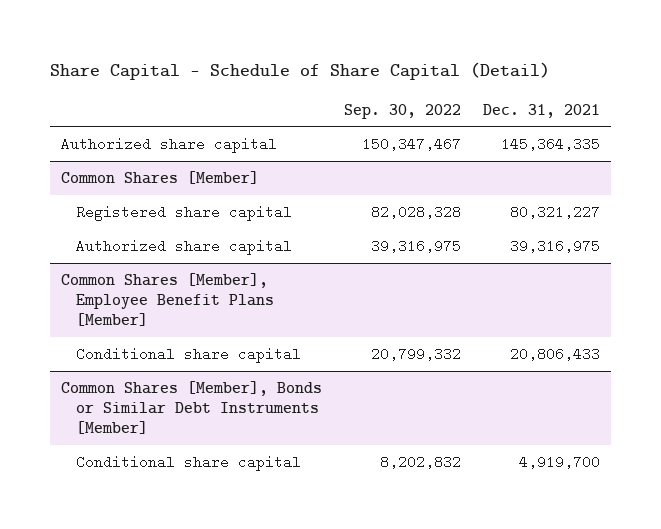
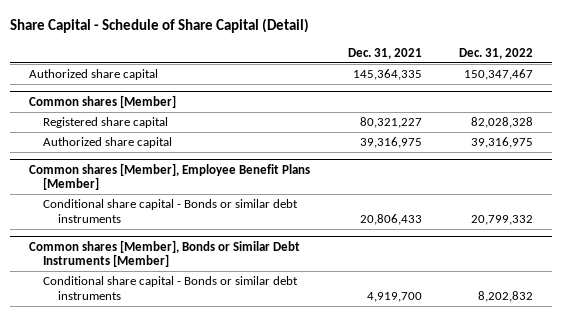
- | Sep. 30, 2022 | Dec. 31, 2021
+ | Dec. 31, 2021 | Dec. 31, 2022
- Common Shares [Member]
+ Common shares [Member]
- Common Shares [Member], Employee Benefit Plans [Member]
- Conditional share capital | 20,799,332 | 20,806,433
- Common Shares [Member], Bonds or Similar Debt Instruments [Member]
- Conditional share capital | 8,202,832 | 4,919,700
+ Common shares [Member], Employee Benefit Plans [Member]
+ Conditional share capital - Bonds or similar debt instruments | 20,806,433 | 20,799,332
+ Common shares [Member], Bonds or Similar Debt Instruments [Member]
+ Conditional share capital - Bonds or similar debt instruments | 4,919,700 | 8,202,832

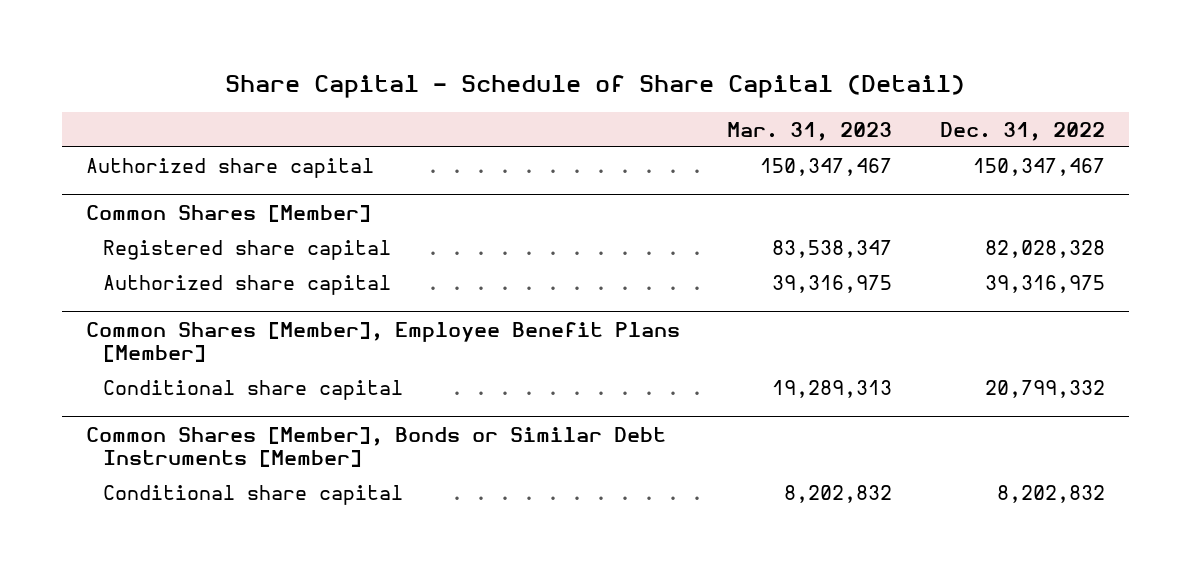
- | Dec. 31, 2021 | Dec. 31, 2022
+ | Mar. 31, 2023 | Dec. 31, 2022
- Common shares [Member]
+ Common Shares [Member]
- Common shares [Member], Employee Benefit Plans [Member]
- Conditional share capital - Bonds or similar debt instruments | 20,806,433 | 20,799,332
- Common shares [Member], Bonds or Similar Debt Instruments [Member]
- Conditional share capital - Bonds or similar debt instruments | 4,919,700 | 8,202,832
+ Common Shares [Member], Employee Benefit Plans [Member]
+ Conditional share capital | 19,289,313 | 20,799,332
+ Common Shares [Member], Bonds or Similar Debt Instruments [Member]
+ Conditional share capital | 8,202,832 | 8,202,832

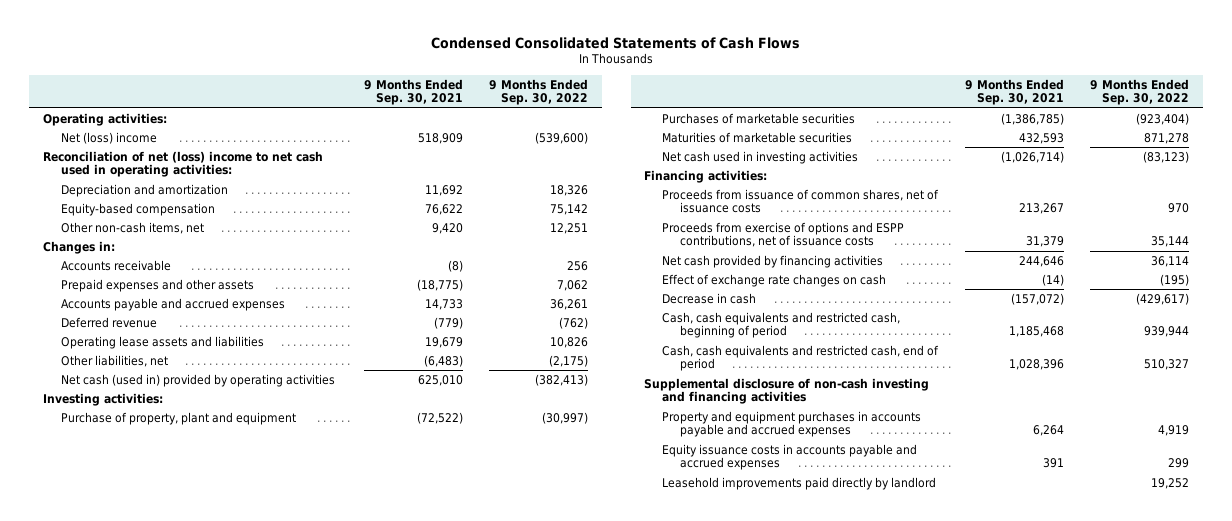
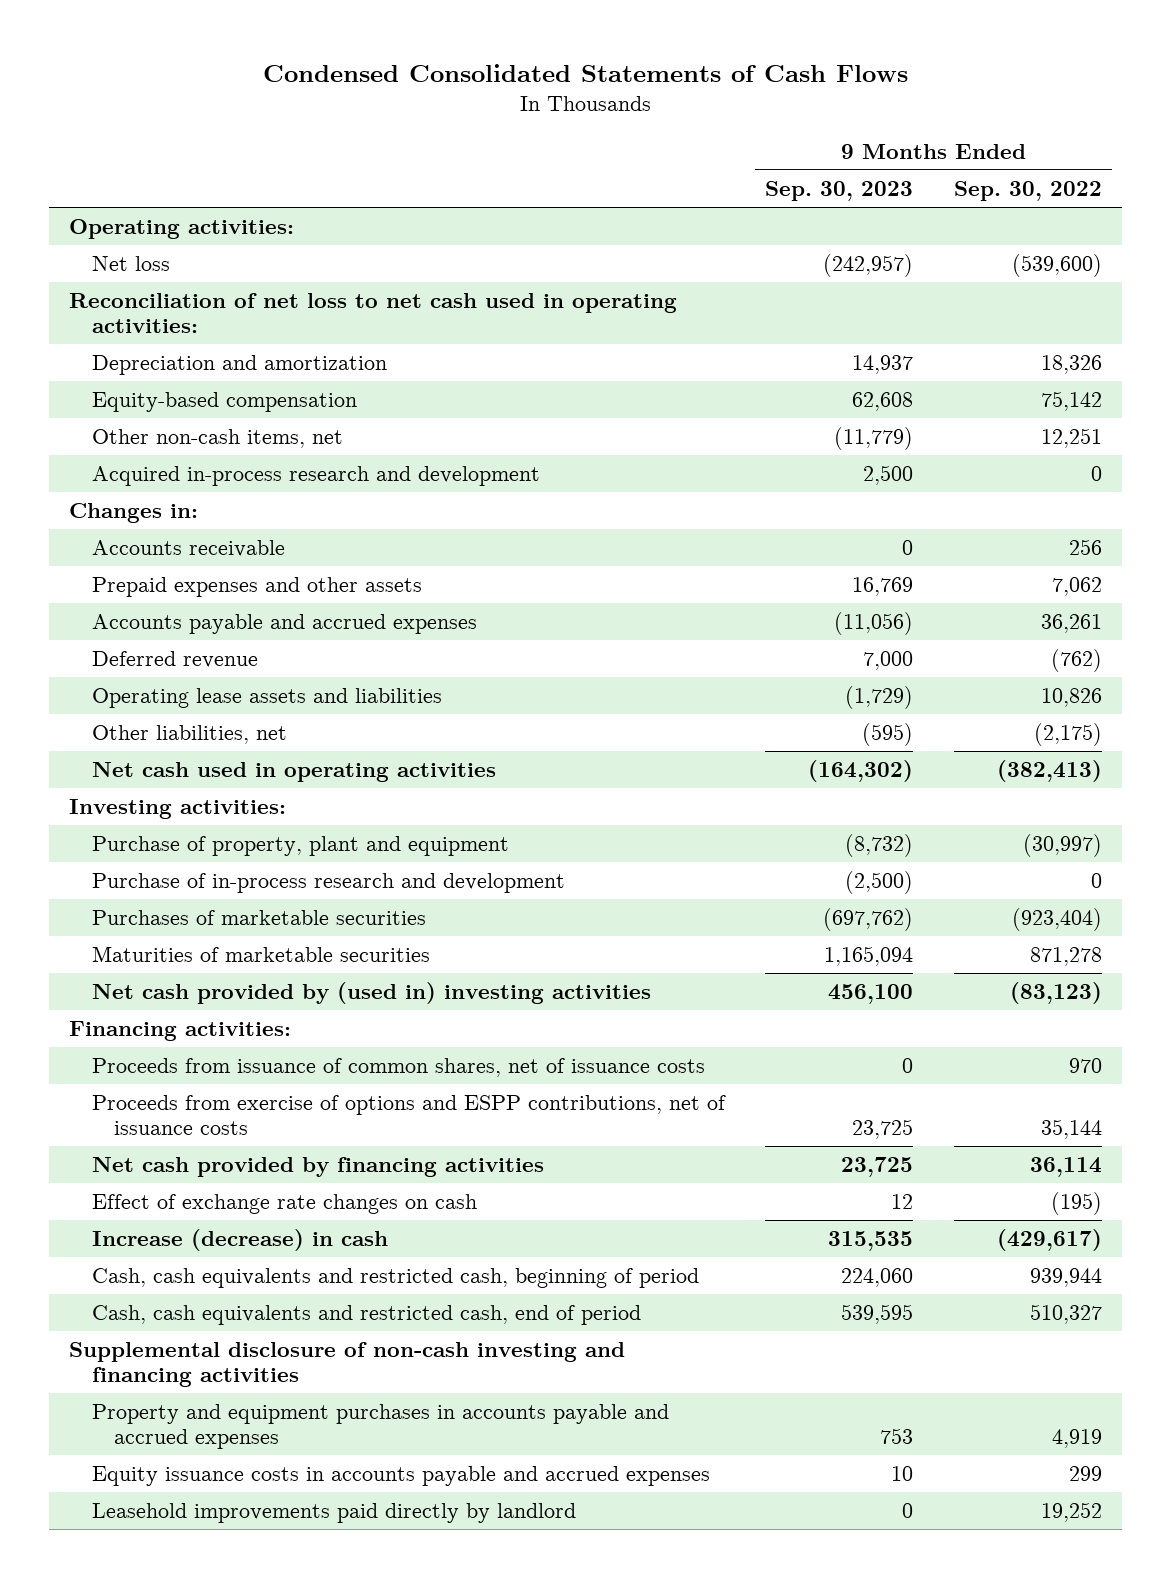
- | 9 Months Ended Sep. 30, 2021 | 9 Months Ended Sep. 30, 2022
+ | 9 Months Ended Sep. 30, 2023 | 9 Months Ended Sep. 30, 2022
- Net (loss) income | 518,909 | (539,600)
- Reconciliation of net (loss) income to net cash used in operating activities:
+ Net loss | (242,957) | (539,600)
+ Reconciliation of net loss to net cash used in operating activities:
+ Acquired in-process research and development | 2,500 | 0
- Net cash (used in) provided by operating activities | 625,010 | (382,413)
+ Net cash used in operating activities | (164,302) | (382,413)
+ Purchase of in-process research and development | (2,500) | 0
- Net cash used in investing activities | (1,026,714) | (83,123)
+ Net cash provided by (used in) investing activities | 456,100 | (83,123)
- Decrease in cash | (157,072) | (429,617)
+ Increase (decrease) in cash | 315,535 | (429,617)

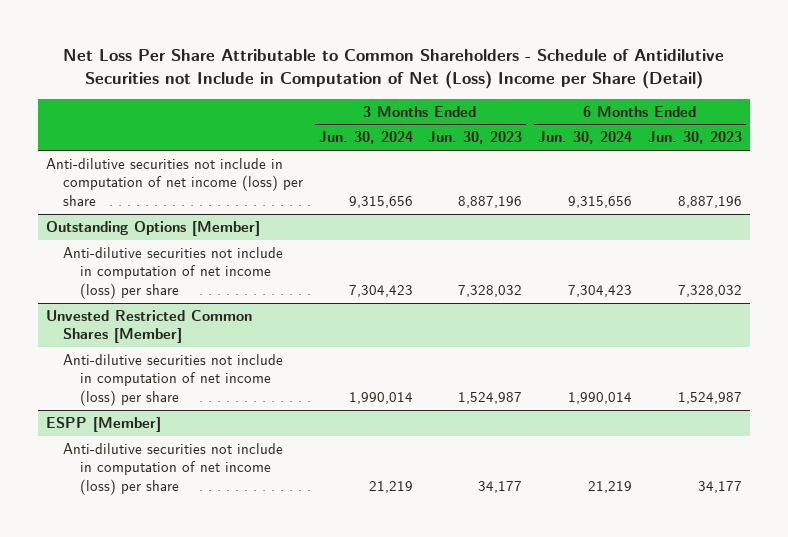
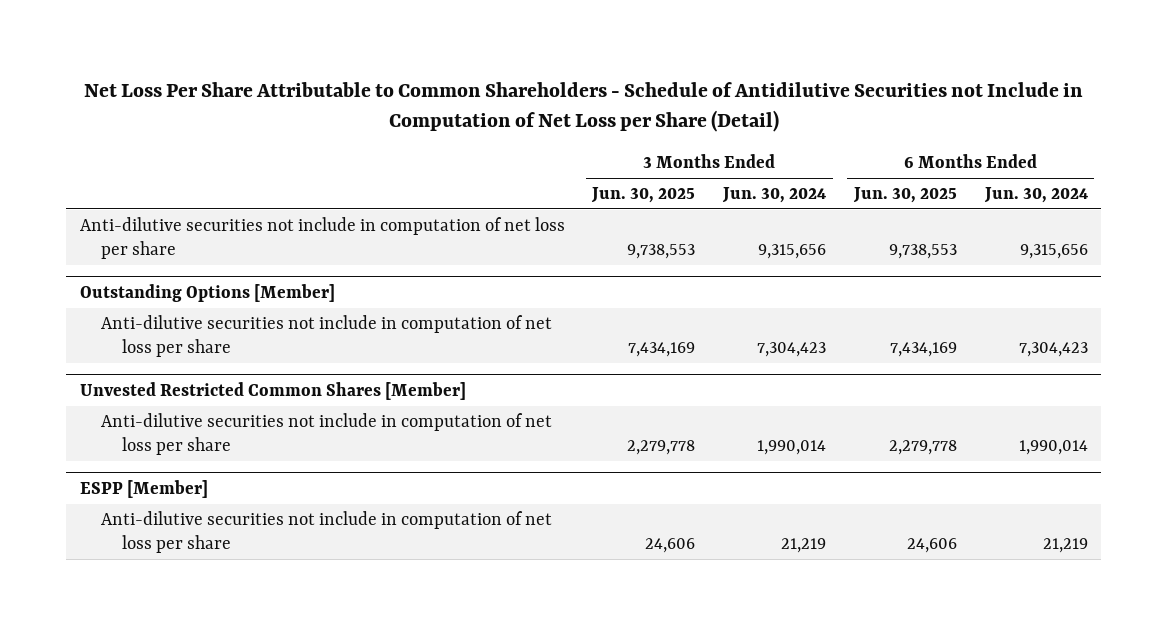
- Net Loss Per Share Attributable to Common Shareholders - Schedule of Antidilutive Securities not Include in Computation of Net (Loss) Income per Share (Detail)
+ Net Loss Per Share Attributable to Common Shareholders - Schedule of Antidilutive Securities not Include in Computation of Net Loss per Share (Detail)
- | 3 Months Ended Jun. 30, 2024 | 3 Months Ended Jun. 30, 2023 | 6 Months Ended Jun. 30, 2024 | 6 Months Ended Jun. 30, 2023
+ | 3 Months Ended Jun. 30, 2025 | 3 Months Ended Jun. 30, 2024 | 6 Months Ended Jun. 30, 2025 | 6 Months Ended Jun. 30, 2024
- Anti-dilutive securities not include in computation of net income (loss) per share | 9,315,656 | 8,887,196 | 9,315,656 | 8,887,196
+ Anti-dilutive securities not include in computation of net loss per share | 9,738,553 | 9,315,656 | 9,738,553 | 9,315,656
@ Outstanding Options [Member]
- Anti-dilutive securities not include in computation of net income (loss) per share | 7,304,423 | 7,328,032 | 7,304,423 | 7,328,032
+ Anti-dilutive securities not include in computation of net loss per share | 7,434,169 | 7,304,423 | 7,434,169 | 7,304,423
@ Unvested Restricted Common Shares [Member]
- Anti-dilutive securities not include in computation of net income (loss) per share | 1,990,014 | 1,524,987 | 1,990,014 | 1,524,987
+ Anti-dilutive securities not include in computation of net loss per share | 2,279,778 | 1,990,014 | 2,279,778 | 1,990,014
@ ESPP [Member]
- Anti-dilutive securities not include in computation of net income (loss) per share | 21,219 | 34,177 | 21,219 | 34,177
+ Anti-dilutive securities not include in computation of net loss per share | 24,606 | 21,219 | 24,606 | 21,219

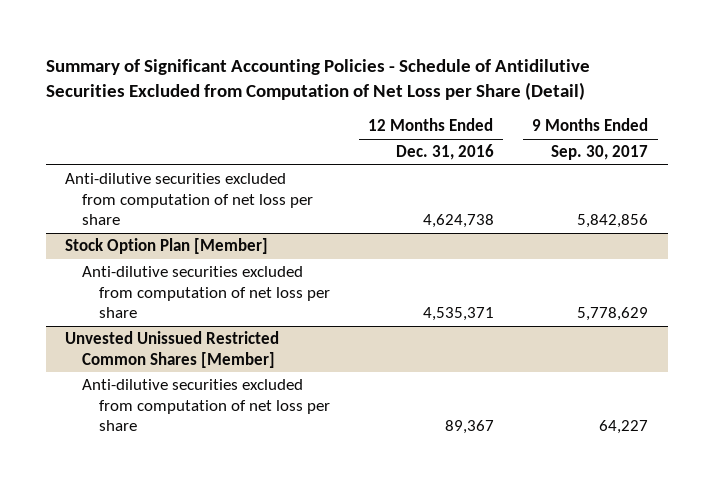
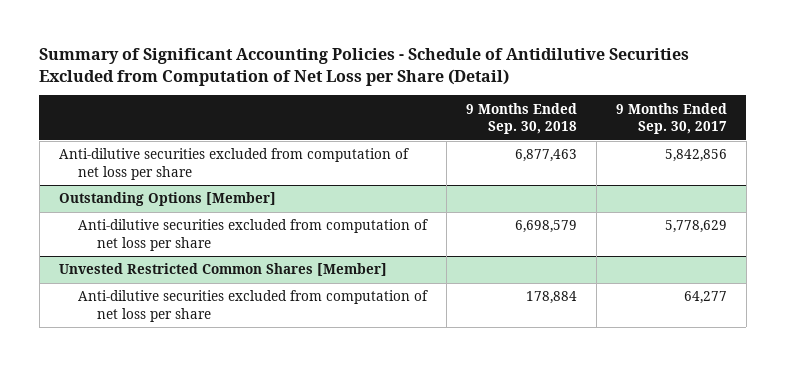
- | 12 Months Ended Dec. 31, 2016 | 9 Months Ended Sep. 30, 2017
+ | 9 Months Ended Sep. 30, 2018 | 9 Months Ended Sep. 30, 2017
- Stock Option Plan [Member]
+ Outstanding Options [Member]
- Unvested Unissued Restricted Common Shares [Member]
- Anti-dilutive securities excluded from computation of net loss per share | 89,367 | 64,227
+ Unvested Restricted Common Shares [Member]
+ Anti-dilutive securities excluded from computation of net loss per share | 178,884 | 64,277

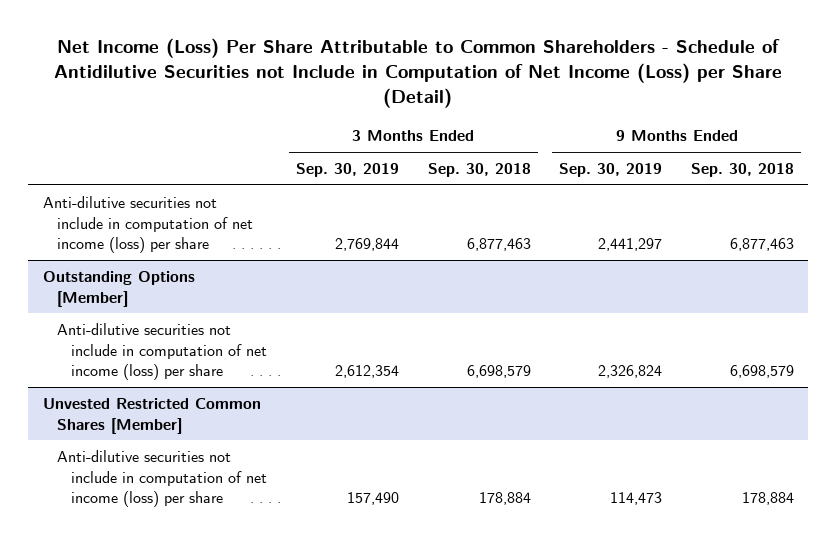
- Summary of Significant Accounting Policies - Schedule of Antidilutive Securities Excluded from Computation of Net Loss per Share (Detail)
+ Net Income (Loss) Per Share Attributable to Common Shareholders - Schedule of Antidilutive Securities not Include in Computation of Net Income (Loss) per Share (Detail)
- | 9 Months Ended Sep. 30, 2018 | 9 Months Ended Sep. 30, 2017
+ | 3 Months Ended Sep. 30, 2019 | 3 Months Ended Sep. 30, 2018 | 9 Months Ended Sep. 30, 2019 | 9 Months Ended Sep. 30, 2018
- Anti-dilutive securities excluded from computation of net loss per share | 6,877,463 | 5,842,856
+ Anti-dilutive securities not include in computation of net income (loss) per share | 2,769,844 | 6,877,463 | 2,441,297 | 6,877,463
@ Outstanding Options [Member]
- Anti-dilutive securities excluded from computation of net loss per share | 6,698,579 | 5,778,629
+ Anti-dilutive securities not include in computation of net income (loss) per share | 2,612,354 | 6,698,579 | 2,326,824 | 6,698,579
@ Unvested Restricted Common Shares [Member]
- Anti-dilutive securities excluded from computation of net loss per share | 178,884 | 64,277
+ Anti-dilutive securities not include in computation of net income (loss) per share | 157,490 | 178,884 | 114,473 | 178,884

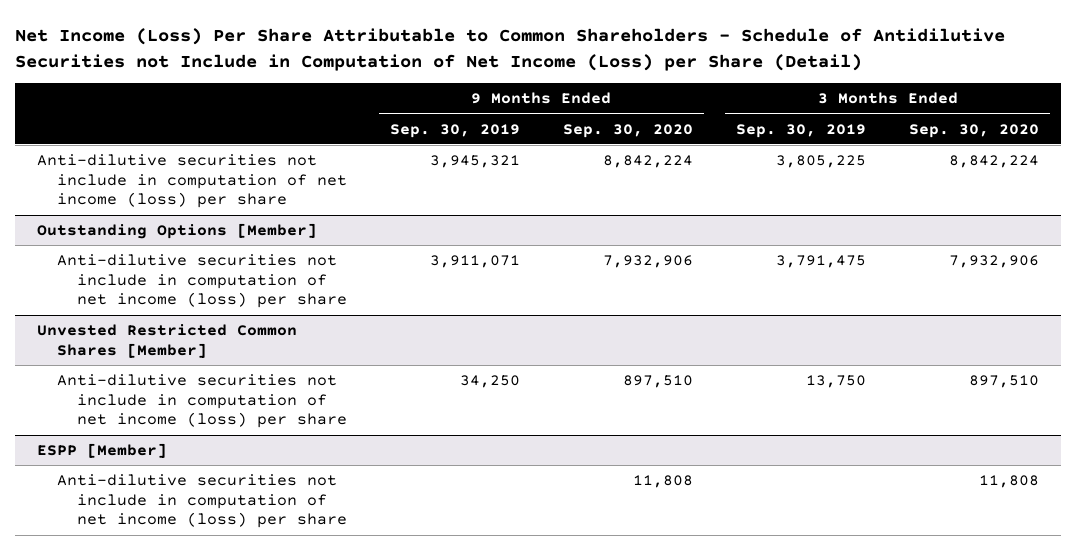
- | 3 Months Ended Sep. 30, 2019 | 3 Months Ended Sep. 30, 2018 | 9 Months Ended Sep. 30, 2019 | 9 Months Ended Sep. 30, 2018
+ | 9 Months Ended Sep. 30, 2019 | 9 Months Ended Sep. 30, 2020 | 3 Months Ended Sep. 30, 2019 | 3 Months Ended Sep. 30, 2020
- Anti-dilutive securities not include in computation of net income (loss) per share | 2,769,844 | 6,877,463 | 2,441,297 | 6,877,463
+ Anti-dilutive securities not include in computation of net income (loss) per share | 3,945,321 | 8,842,224 | 3,805,225 | 8,842,224
@ Outstanding Options [Member]
- Anti-dilutive securities not include in computation of net income (loss) per share | 2,612,354 | 6,698,579 | 2,326,824 | 6,698,579
+ Anti-dilutive securities not include in computation of net income (loss) per share | 3,911,071 | 7,932,906 | 3,791,475 | 7,932,906
@ Unvested Restricted Common Shares [Member]
- Anti-dilutive securities not include in computation of net income (loss) per share | 157,490 | 178,884 | 114,473 | 178,884
+ Anti-dilutive securities not include in computation of net income (loss) per share | 34,250 | 897,510 | 13,750 | 897,510
+ ESPP [Member]
+ Anti-dilutive securities not include in computation of net income (loss) per share | | 11,808 | | 11,808

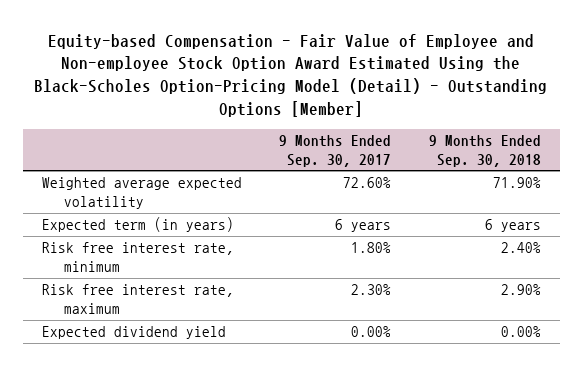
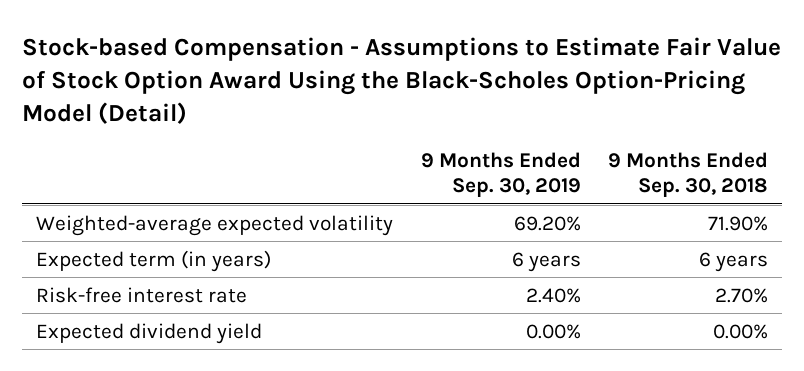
- Equity-based Compensation - Fair Value of Employee and Non-employee Stock Option Award Estimated Using the Black-Scholes Option-Pricing Model (Detail) - Outstanding Options [Member]
+ Stock-based Compensation - Assumptions to Estimate Fair Value of Stock Option Award Using the Black-Scholes Option-Pricing Model (Detail)
- | 9 Months Ended Sep. 30, 2017 | 9 Months Ended Sep. 30, 2018
+ | 9 Months Ended Sep. 30, 2019 | 9 Months Ended Sep. 30, 2018
- Weighted average expected volatility | 72.60% | 71.90%
+ Weighted-average expected volatility | 69.20% | 71.90%
- Risk free interest rate, minimum | 1.80% | 2.40%
- Risk free interest rate, maximum | 2.30% | 2.90%
+ Risk-free interest rate | 2.40% | 2.70%

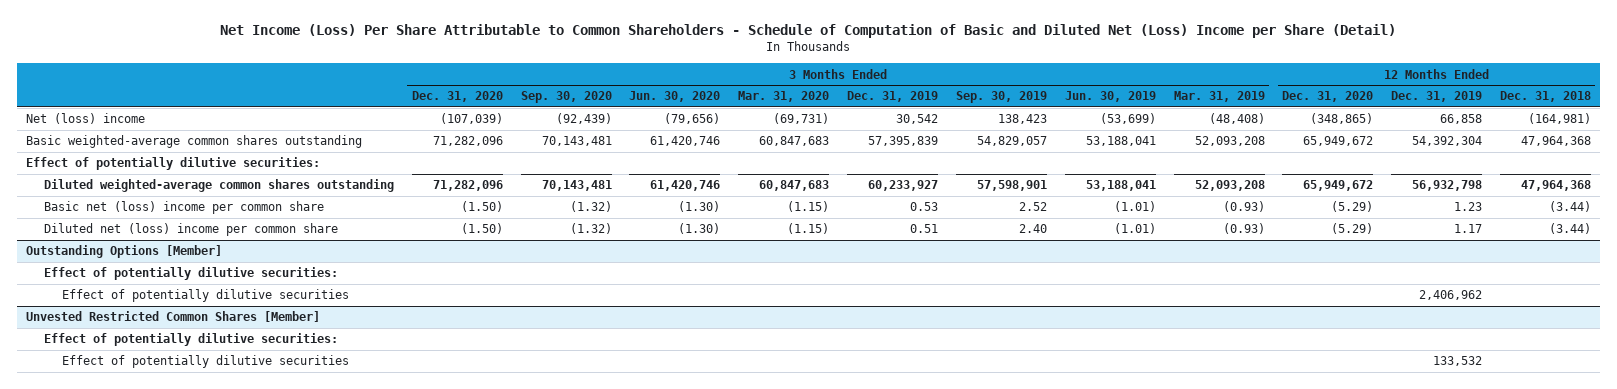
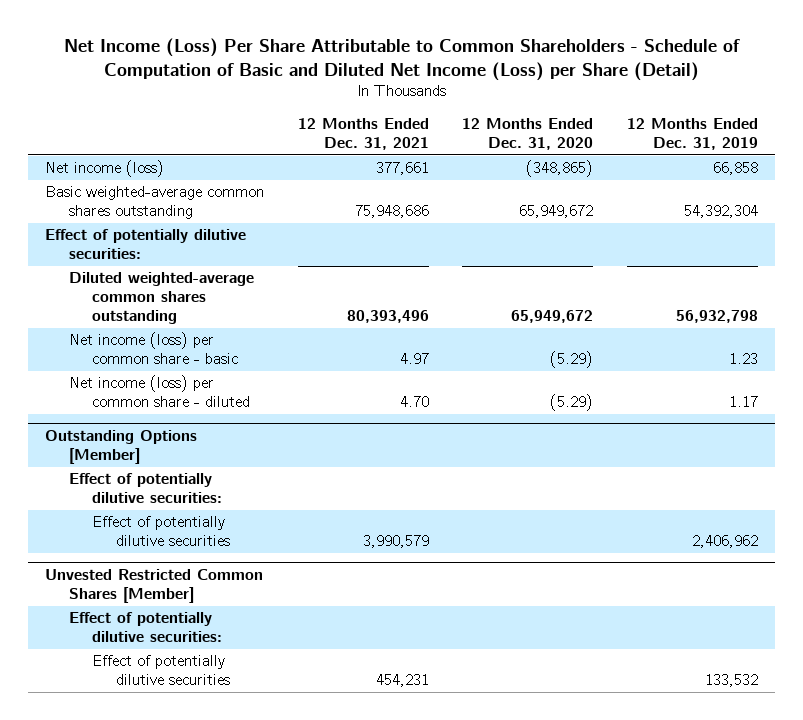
- Net Income (Loss) Per Share Attributable to Common Shareholders - Schedule of Computation of Basic and Diluted Net (Loss) Income per Share (Detail)
+ Net Income (Loss) Per Share Attributable to Common Shareholders - Schedule of Computation of Basic and Diluted Net Income (Loss) per Share (Detail)
- | 3 Months Ended Dec. 31, 2020 | 3 Months Ended Sep. 30, 2020 | 3 Months Ended Jun. 30, 2020 | 3 Months Ended Mar. 31, 2020 | 3 Months Ended Dec. 31, 2019 | 3 Months Ended Sep. 30, 2019 | 3 Months Ended Jun. 30, 2019 | 3 Months Ended Mar. 31, 2019 | 12 Months Ended Dec. 31, 2020 | 12 Months Ended Dec. 31, 2019 | 12 Months Ended Dec. 31, 2018
+ | 12 Months Ended Dec. 31, 2021 | 12 Months Ended Dec. 31, 2020 | 12 Months Ended Dec. 31, 2019
- Net (loss) income | (107,039) | (92,439) | (79,656) | (69,731) | 30,542 | 138,423 | (53,699) | (48,408) | (348,865) | 66,858 | (164,981)
+ Net income (loss) | 377,661 | (348,865) | 66,858
- Basic net (loss) income per common share | (1.50) | (1.32) | (1.30) | (1.15) | 0.53 | 2.52 | (1.01) | (0.93) | (5.29) | 1.23 | (3.44)
- Diluted net (loss) income per common share | (1.50) | (1.32) | (1.30) | (1.15) | 0.51 | 2.40 | (1.01) | (0.93) | (5.29) | 1.17 | (3.44)
+ Net income (loss) per common share - basic | 4.97 | (5.29) | 1.23
+ Net income (loss) per common share - diluted | 4.70 | (5.29) | 1.17

